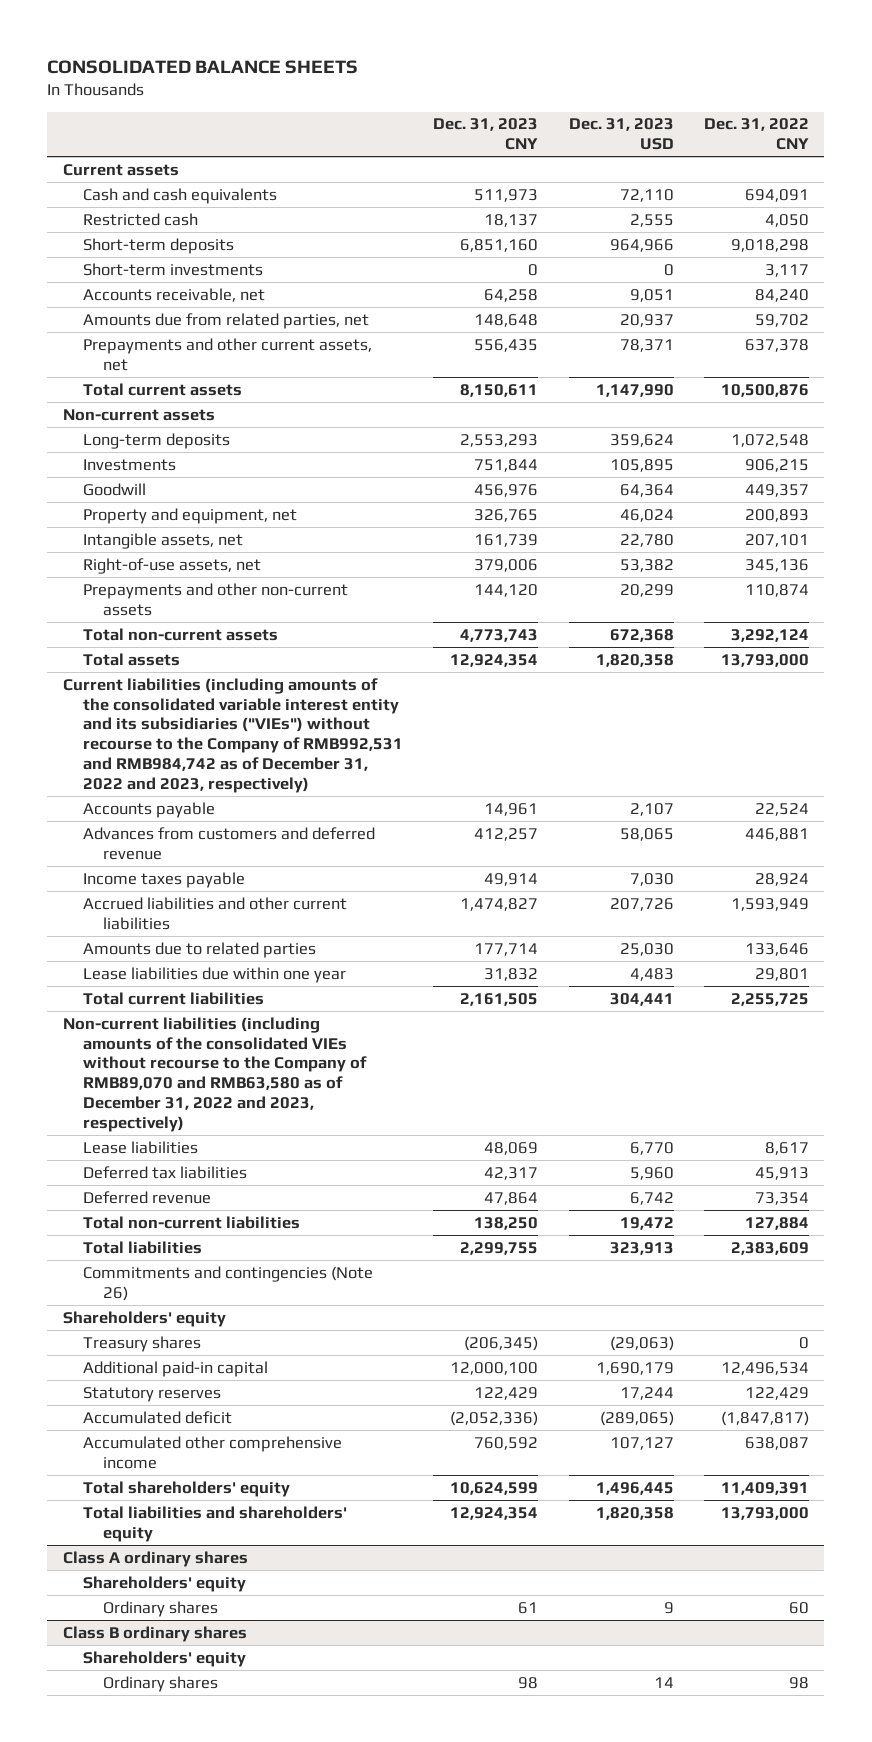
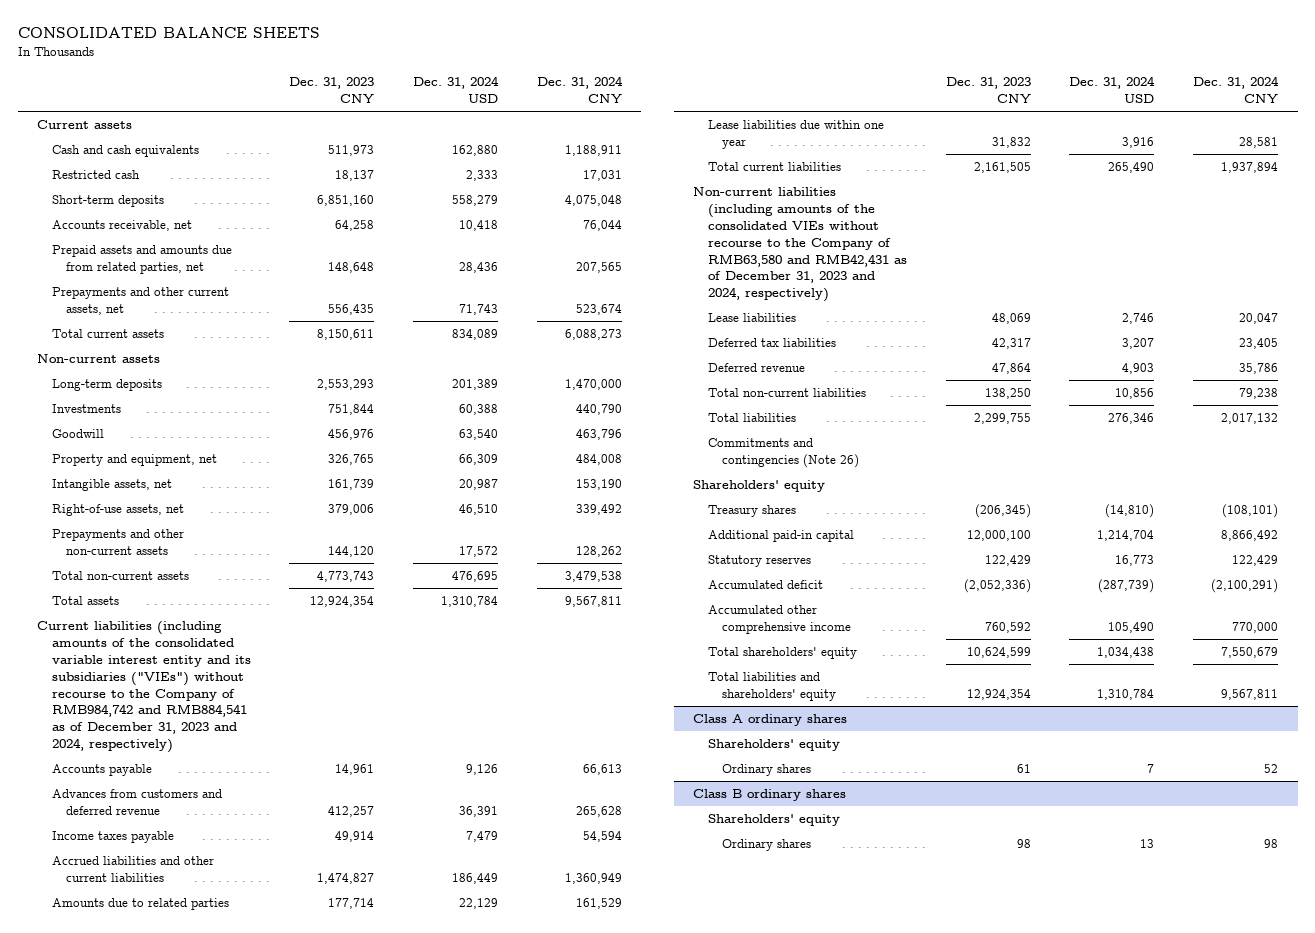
- | Dec. 31, 2023 CNY | Dec. 31, 2023 USD | Dec. 31, 2022 CNY
+ | Dec. 31, 2023 CNY | Dec. 31, 2024 USD | Dec. 31, 2024 CNY
- Short-term investments | 0 | 0 | 3,117
- Amounts due from related parties, net | 148,648 | 20,937 | 59,702
+ Prepaid assets and amounts due from related parties, net | 148,648 | 28,436 | 207,565
- Current liabilities (including amounts of the consolidated variable interest entity and its subsidiaries ("VIEs") without recourse to the Company of RMB992,531 and RMB984,742 as of December 31, 2022 and 2023, respectively)
+ Current liabilities (including amounts of the consolidated variable interest entity and its subsidiaries ("VIEs") without recourse to the Company of RMB984,742 and RMB884,541 as of December 31, 2023 and 2024, respectively)
- Non-current liabilities (including amounts of the consolidated VIEs without recourse to the Company of RMB89,070 and RMB63,580 as of December 31, 2022 and 2023, respectively)
+ Non-current liabilities (including amounts of the consolidated VIEs without recourse to the Company of RMB63,580 and RMB42,431 as of December 31, 2023 and 2024, respectively)

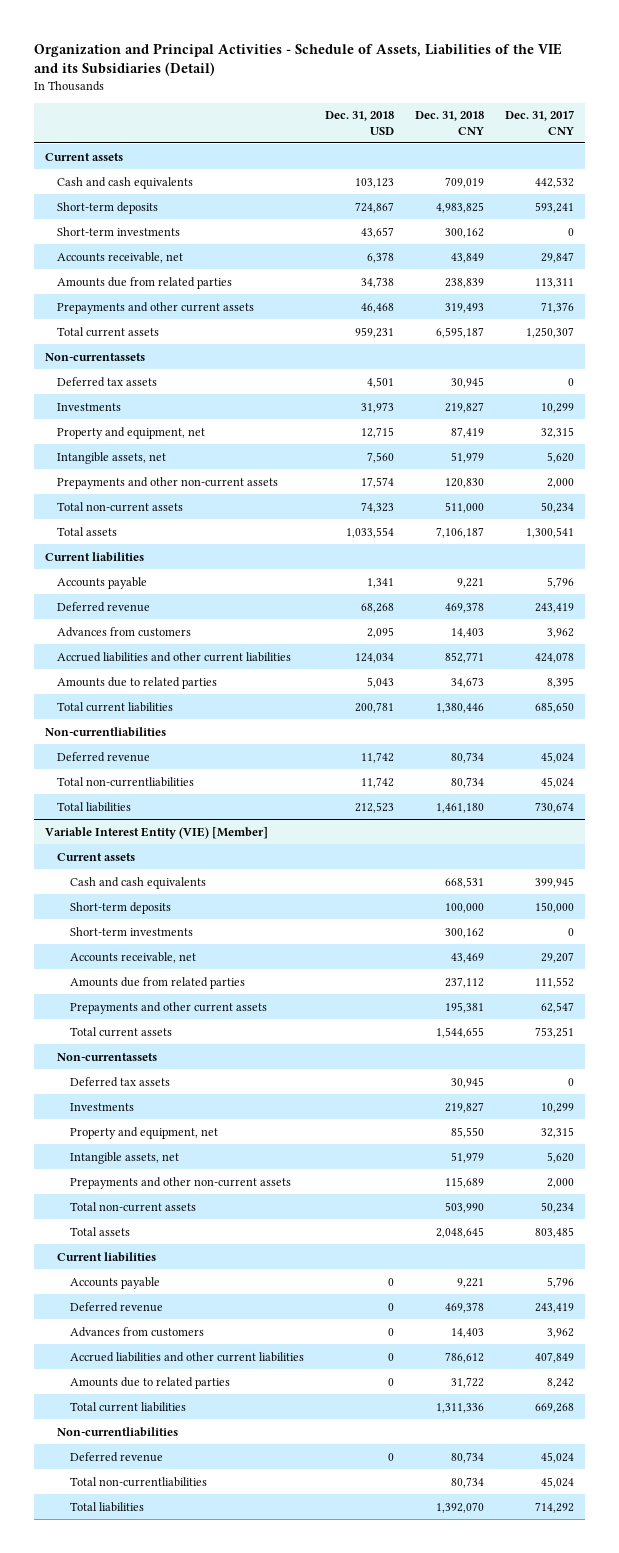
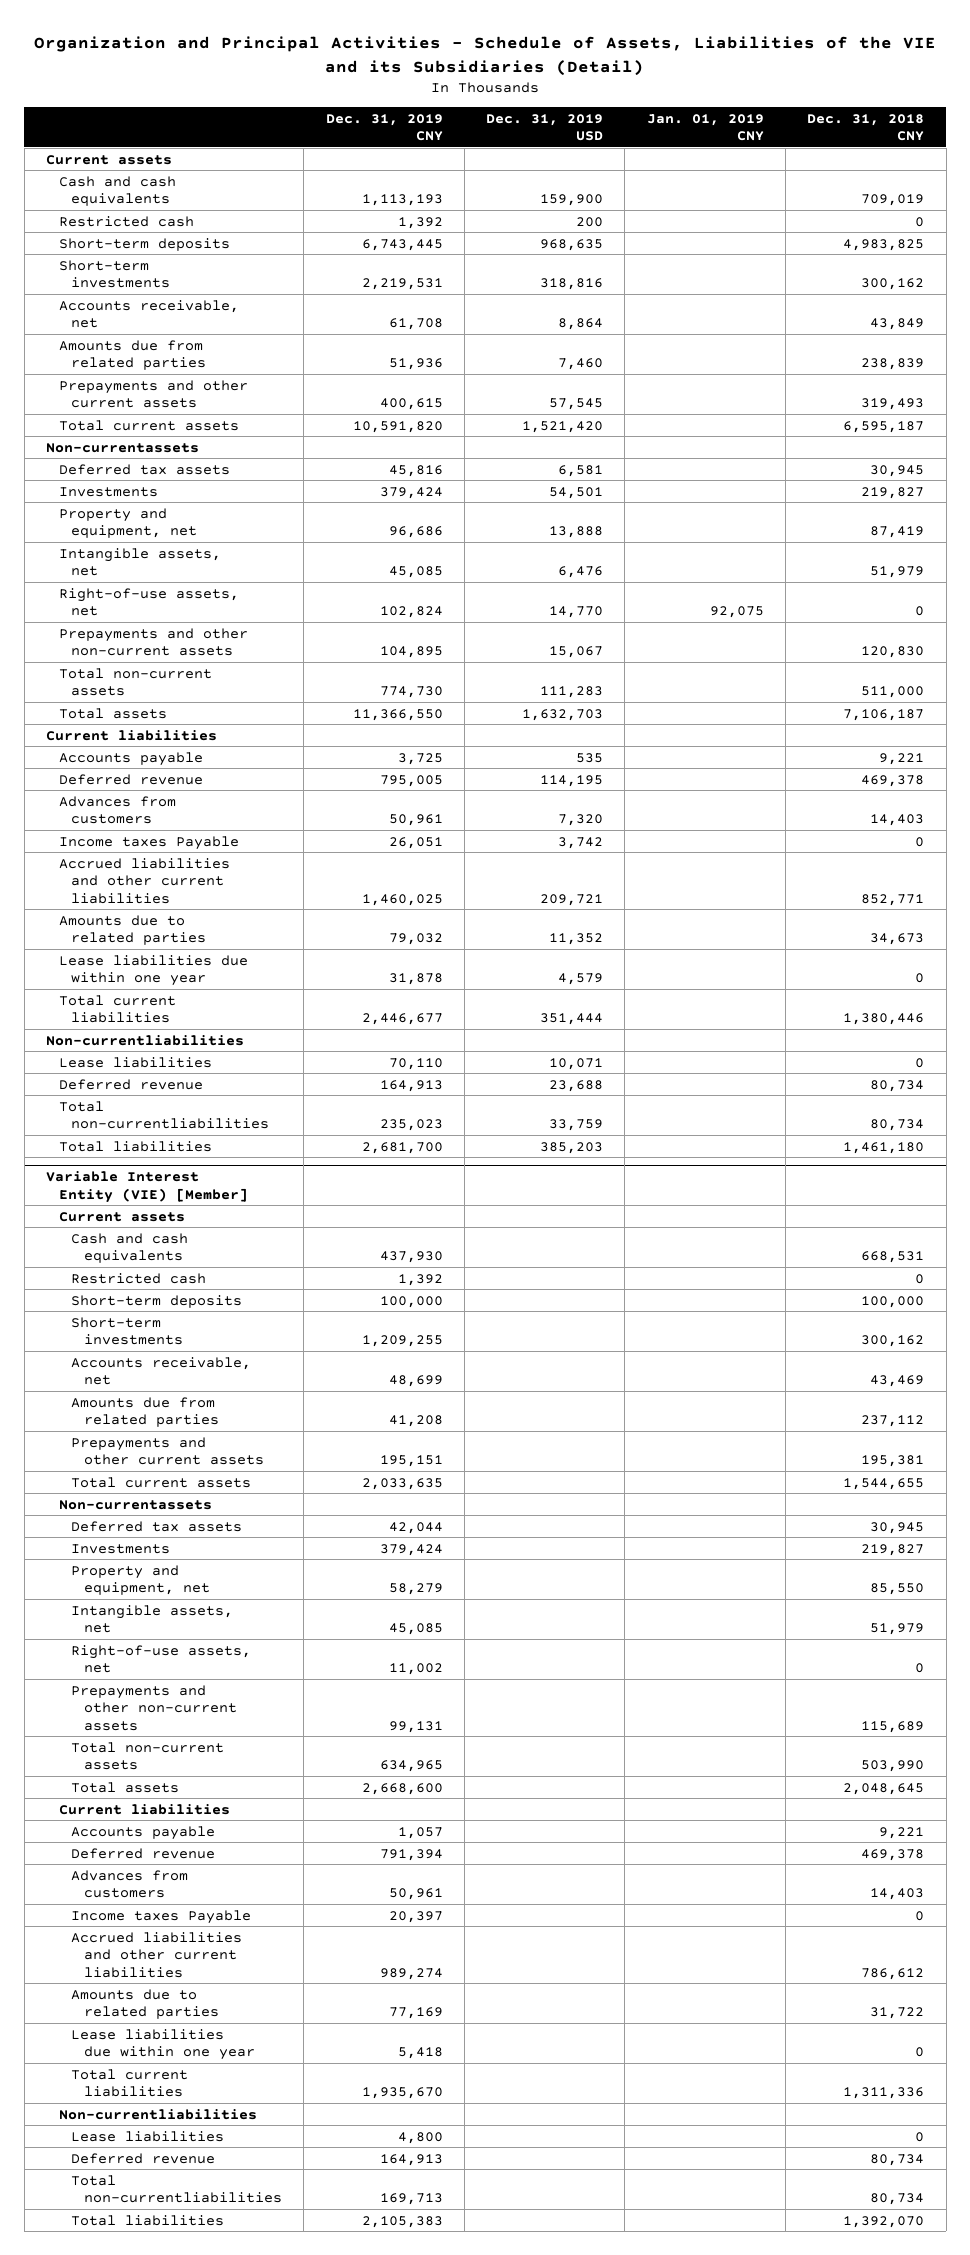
- | Dec. 31, 2018 USD | Dec. 31, 2018 CNY | Dec. 31, 2017 CNY
+ | Dec. 31, 2019 CNY | Dec. 31, 2019 USD | Jan. 01, 2019 CNY | Dec. 31, 2018 CNY
+ Restricted cash | 1,392 | 200 | | 0
+ Right-of-use assets, net | 102,824 | 14,770 | 92,075 | 0
+ Income taxes Payable | 26,051 | 3,742 | | 0
+ Lease liabilities due within one year | 31,878 | 4,579 | | 0
+ Lease liabilities | 70,110 | 10,071 | | 0
@ Variable Interest Entity (VIE) [Member]
+ Restricted cash | 1,392 | | | 0
+ Right-of-use assets, net | 11,002 | | | 0
+ Income taxes Payable | 20,397 | | | 0
+ Lease liabilities due within one year | 5,418 | | | 0
+ Lease liabilities | 4,800 | | | 0

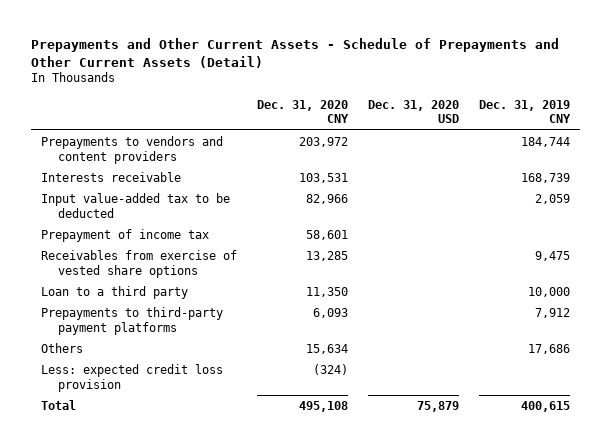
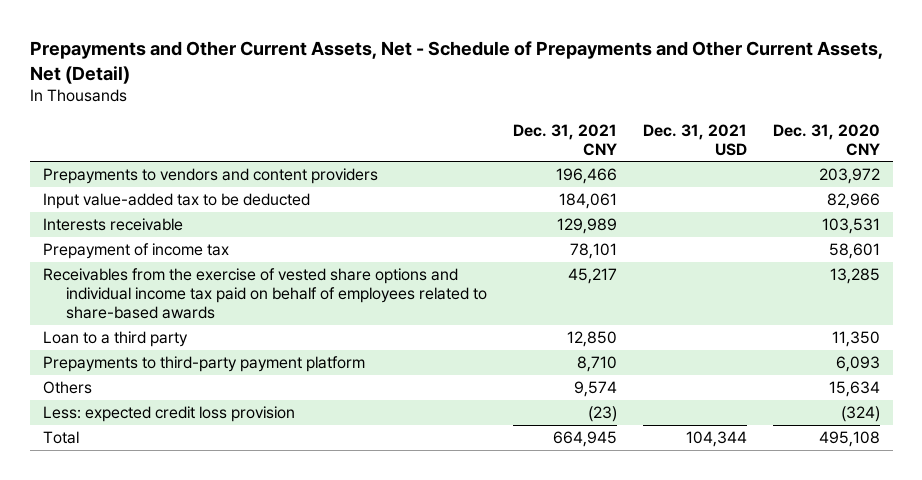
- Prepayments and Other Current Assets - Schedule of Prepayments and Other Current Assets (Detail)
+ Prepayments and Other Current Assets, Net - Schedule of Prepayments and Other Current Assets, Net (Detail)
- | Dec. 31, 2020 CNY | Dec. 31, 2020 USD | Dec. 31, 2019 CNY
+ | Dec. 31, 2021 CNY | Dec. 31, 2021 USD | Dec. 31, 2020 CNY
moved down: Interests receivable | 129,989 | | 103,531
- Receivables from exercise of vested share options | 13,285 | | 9,475
+ Receivables from the exercise of vested share options and individual income tax paid on behalf of employees related to share-based awards | 45,217 | | 13,285
- Prepayments to third-party payment platforms | 6,093 | | 7,912
+ Prepayments to third-party payment platform | 8,710 | | 6,093

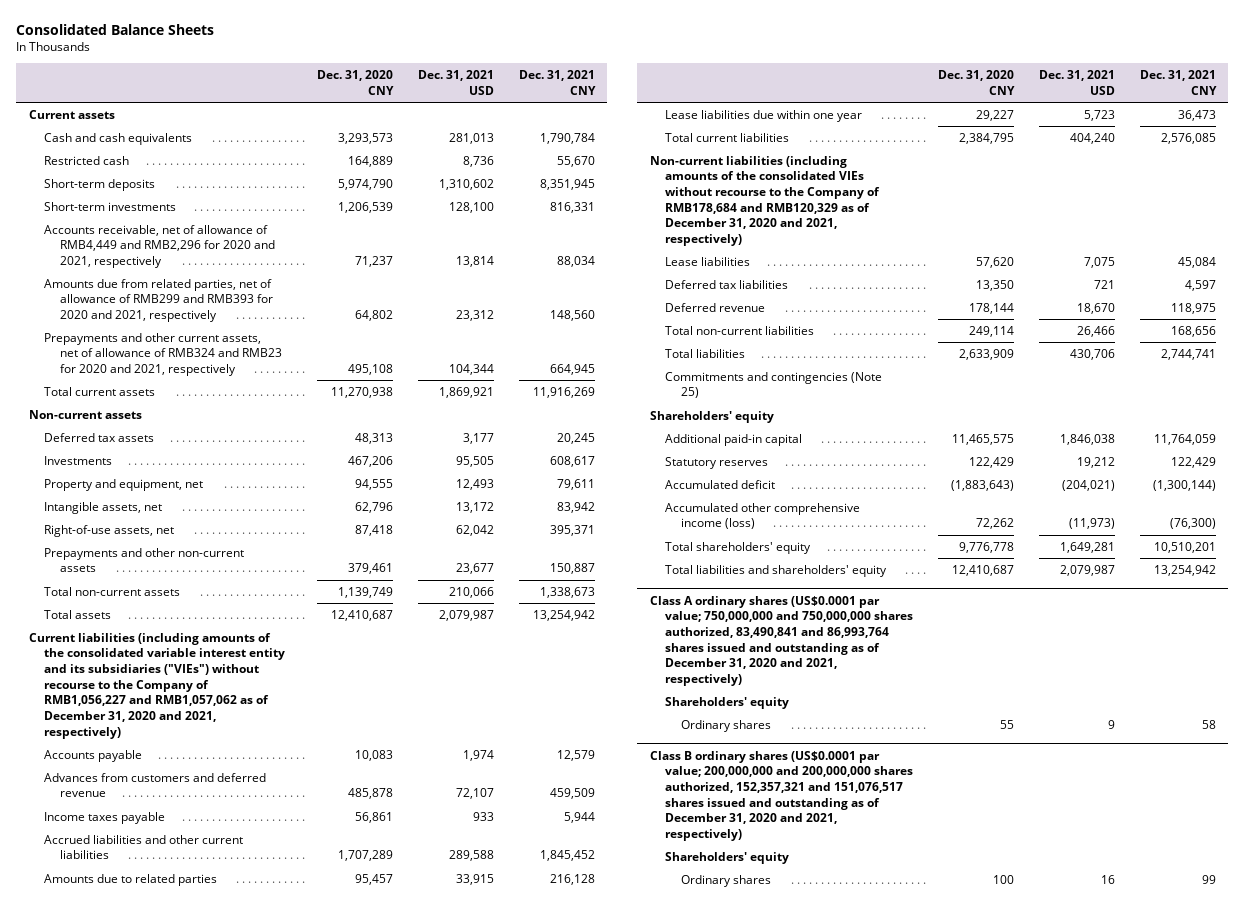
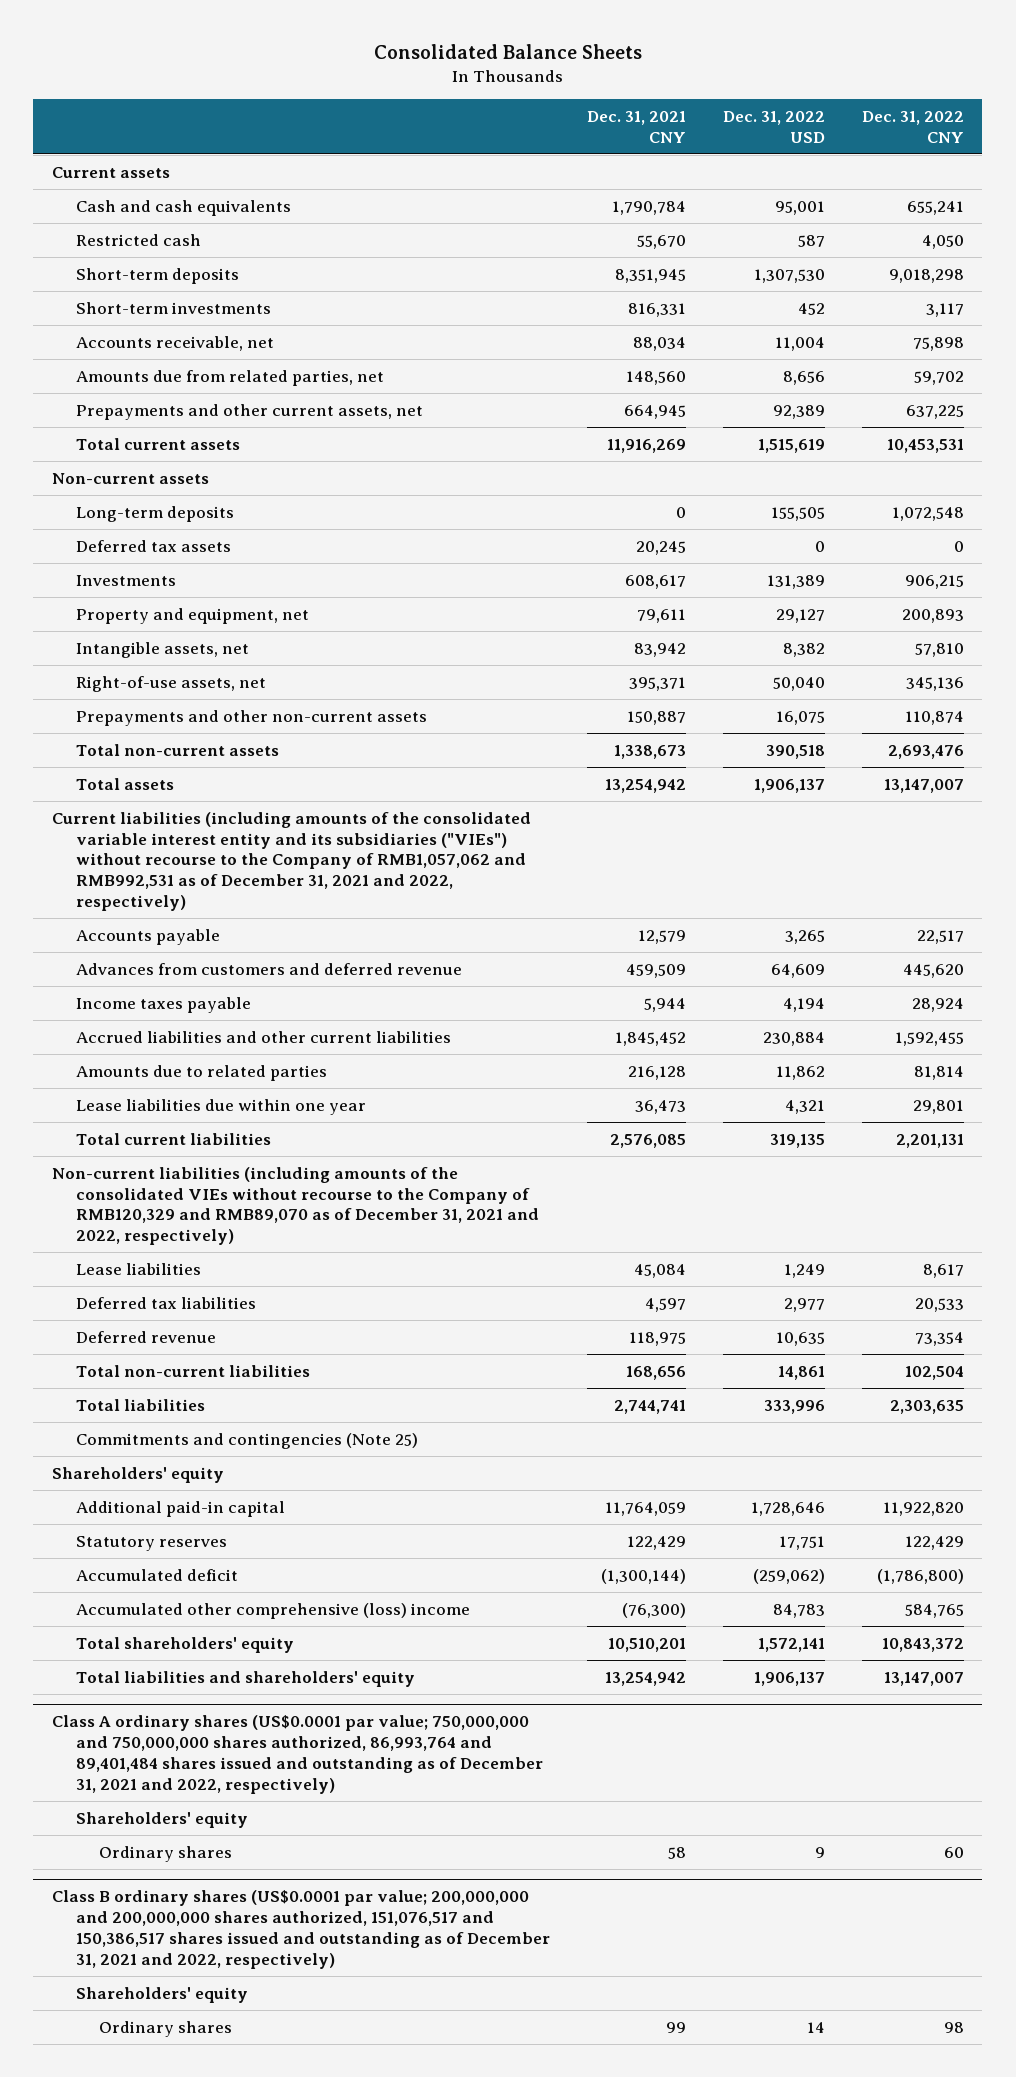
- | Dec. 31, 2020 CNY | Dec. 31, 2021 USD | Dec. 31, 2021 CNY
+ | Dec. 31, 2021 CNY | Dec. 31, 2022 USD | Dec. 31, 2022 CNY
- Accounts receivable, net of allowance of RMB4,449 and RMB2,296 for 2020 and 2021, respectively | 71,237 | 13,814 | 88,034
- Amounts due from related parties, net of allowance of RMB299 and RMB393 for 2020 and 2021, respectively | 64,802 | 23,312 | 148,560
- Prepayments and other current assets, net of allowance of RMB324 and RMB23 for 2020 and 2021, respectively | 495,108 | 104,344 | 664,945
+ Accounts receivable, net | 88,034 | 11,004 | 75,898
+ Amounts due from related parties, net | 148,560 | 8,656 | 59,702
+ Prepayments and other current assets, net | 664,945 | 92,389 | 637,225
+ Long-term deposits | 0 | 155,505 | 1,072,548
- Current liabilities (including amounts of the consolidated variable interest entity and its subsidiaries ("VIEs") without recourse to the Company of RMB1,056,227 and RMB1,057,062 as of December 31, 2020 and 2021, respectively)
+ Current liabilities (including amounts of the consolidated variable interest entity and its subsidiaries ("VIEs") without recourse to the Company of RMB1,057,062 and RMB992,531 as of December 31, 2021 and 2022, respectively)
- Non-current liabilities (including amounts of the consolidated VIEs without recourse to the Company of RMB178,684 and RMB120,329 as of December 31, 2020 and 2021, respectively)
+ Non-current liabilities (including amounts of the consolidated VIEs without recourse to the Company of RMB120,329 and RMB89,070 as of December 31, 2021 and 2022, respectively)
- Accumulated other comprehensive income (loss) | 72,262 | (11,973) | (76,300)
+ Accumulated other comprehensive (loss) income | (76,300) | 84,783 | 584,765
- Class A ordinary shares (US$0.0001 par value; 750,000,000 and 750,000,000 shares authorized, 83,490,841 and 86,993,764 shares issued and outstanding as of December 31, 2020 and 2021, respectively)
+ Class A ordinary shares (US$0.0001 par value; 750,000,000 and 750,000,000 shares authorized, 86,993,764 and 89,401,484 shares issued and outstanding as of December 31, 2021 and 2022, respectively)
- Class B ordinary shares (US$0.0001 par value; 200,000,000 and 200,000,000 shares authorized, 152,357,321 and 151,076,517 shares issued and outstanding as of December 31, 2020 and 2021, respectively)
+ Class B ordinary shares (US$0.0001 par value; 200,000,000 and 200,000,000 shares authorized, 151,076,517 and 150,386,517 shares issued and outstanding as of December 31, 2021 and 2022, respectively)

